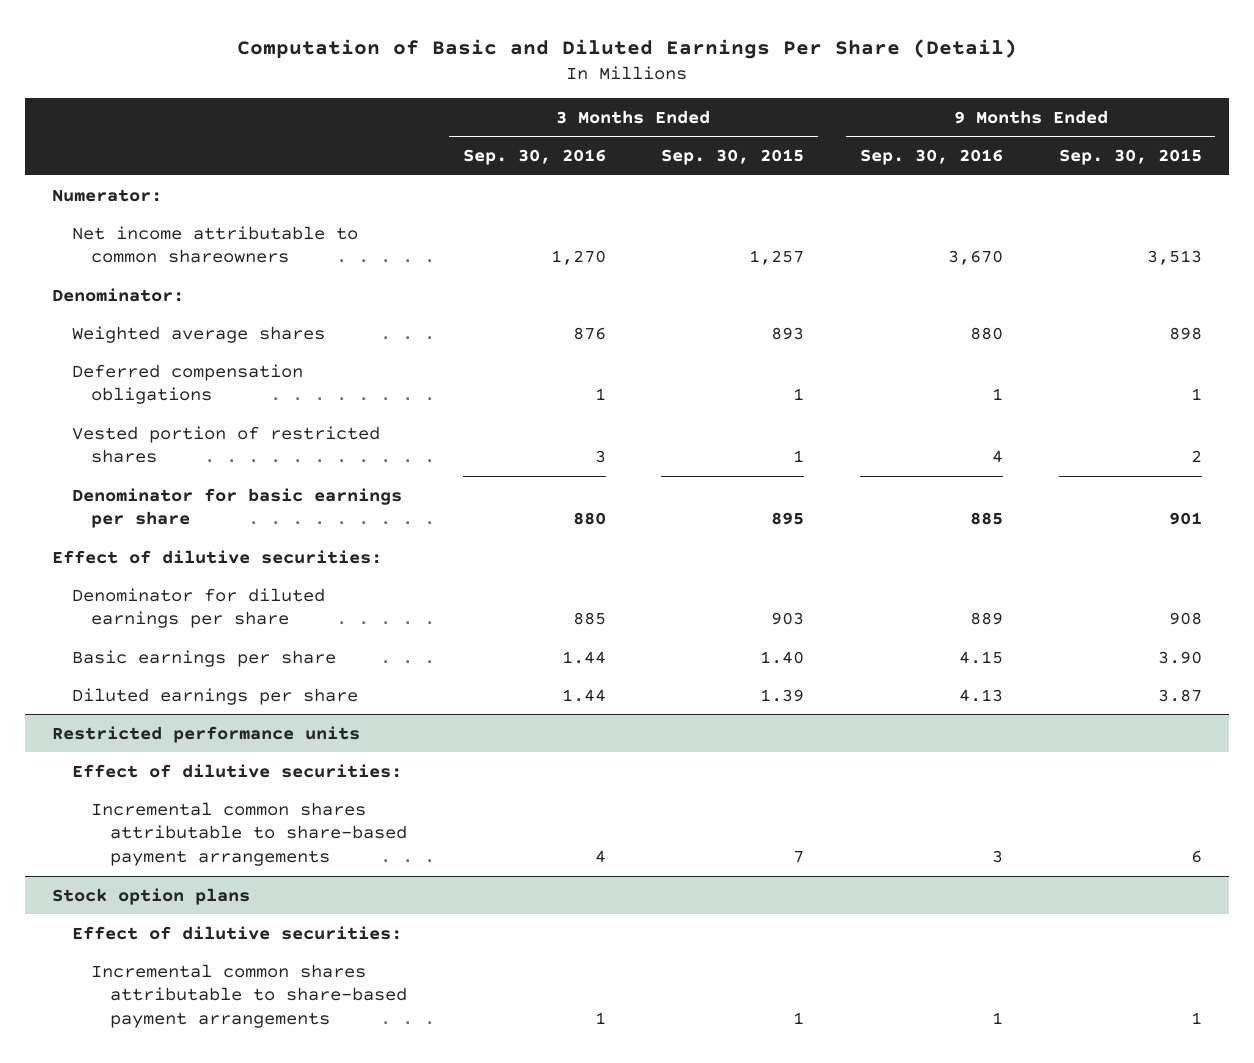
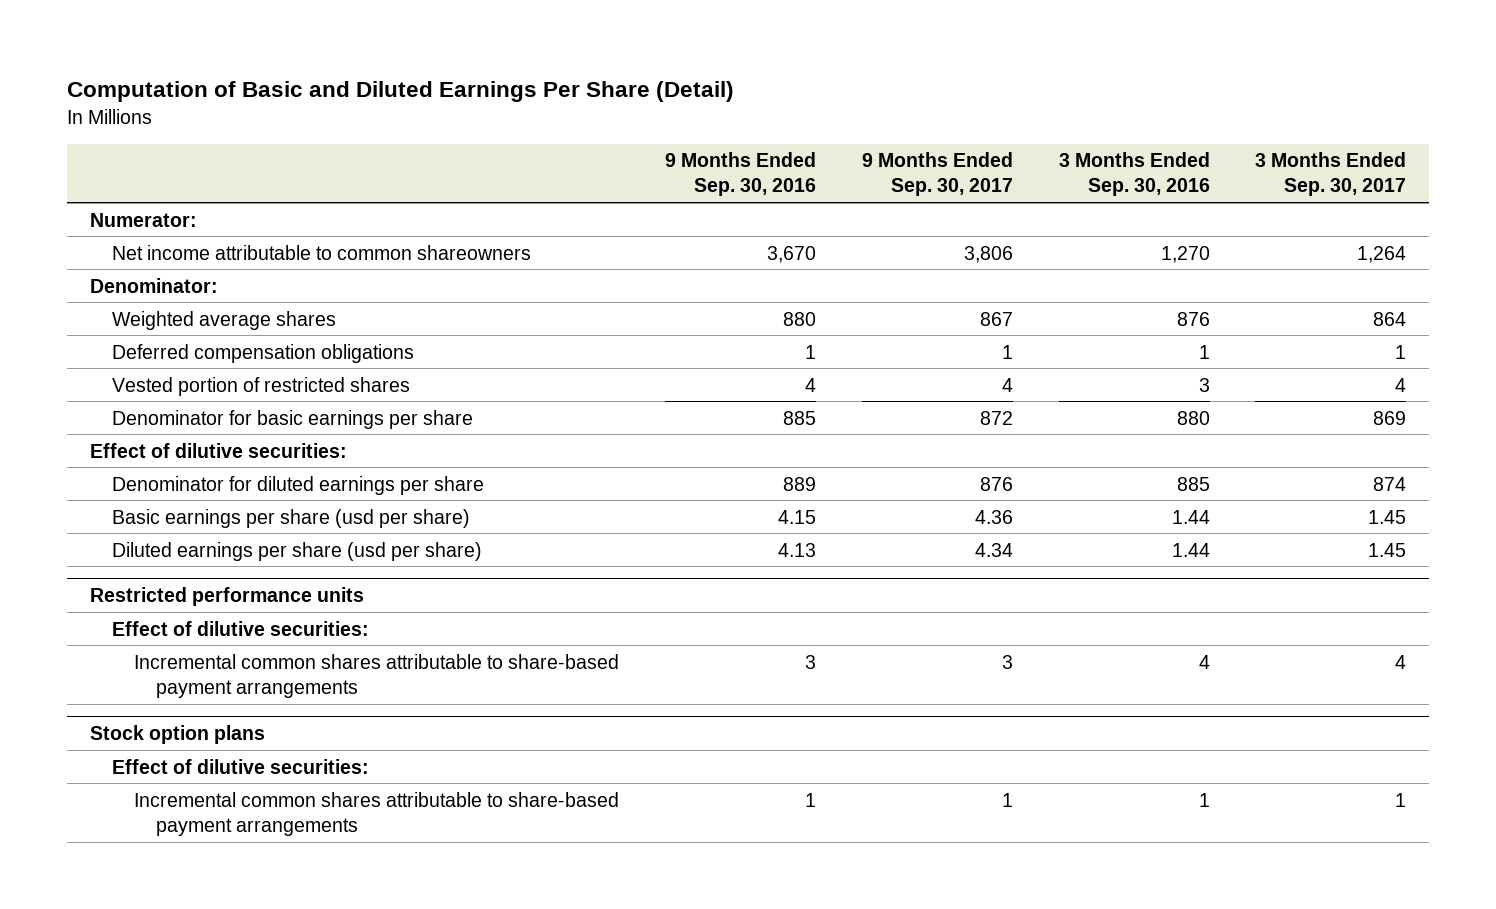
- | 3 Months Ended Sep. 30, 2016 | 3 Months Ended Sep. 30, 2015 | 9 Months Ended Sep. 30, 2016 | 9 Months Ended Sep. 30, 2015
+ | 9 Months Ended Sep. 30, 2016 | 9 Months Ended Sep. 30, 2017 | 3 Months Ended Sep. 30, 2016 | 3 Months Ended Sep. 30, 2017
- Basic earnings per share | 1.44 | 1.40 | 4.15 | 3.90
- Diluted earnings per share | 1.44 | 1.39 | 4.13 | 3.87
+ Basic earnings per share (usd per share) | 4.15 | 4.36 | 1.44 | 1.45
+ Diluted earnings per share (usd per share) | 4.13 | 4.34 | 1.44 | 1.45

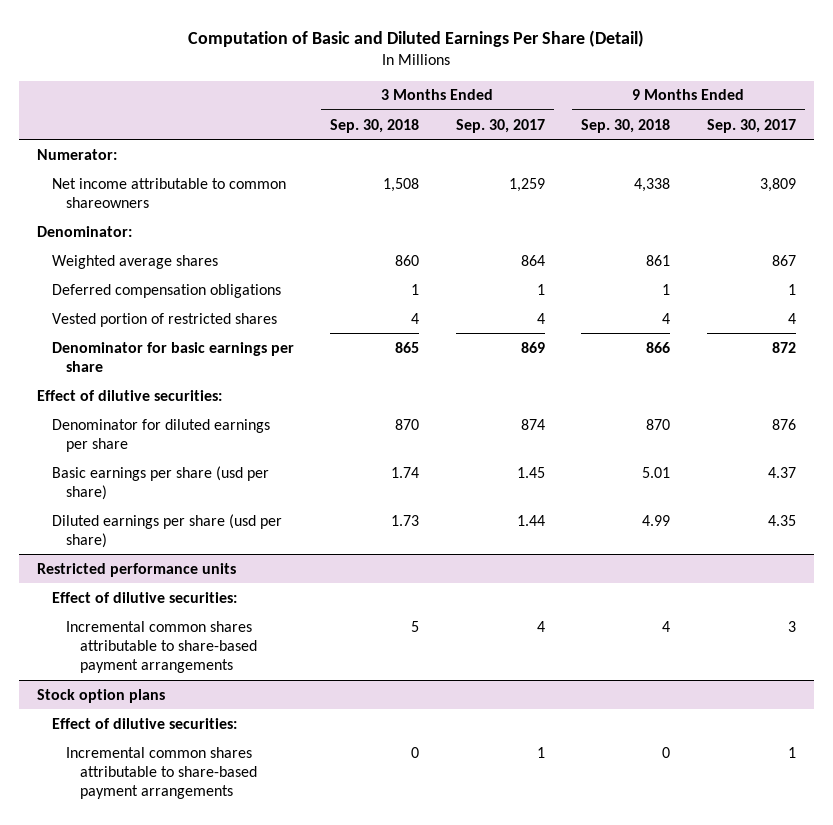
- | 9 Months Ended Sep. 30, 2016 | 9 Months Ended Sep. 30, 2017 | 3 Months Ended Sep. 30, 2016 | 3 Months Ended Sep. 30, 2017
+ | 3 Months Ended Sep. 30, 2018 | 3 Months Ended Sep. 30, 2017 | 9 Months Ended Sep. 30, 2018 | 9 Months Ended Sep. 30, 2017
- Net income attributable to common shareowners | 3,670 | 3,806 | 1,270 | 1,264
+ Net income attributable to common shareowners | 1,508 | 1,259 | 4,338 | 3,809
- Basic earnings per share (usd per share) | 4.15 | 4.36 | 1.44 | 1.45
- Diluted earnings per share (usd per share) | 4.13 | 4.34 | 1.44 | 1.45
+ Basic earnings per share (usd per share) | 1.74 | 1.45 | 5.01 | 4.37
+ Diluted earnings per share (usd per share) | 1.73 | 1.44 | 4.99 | 4.35

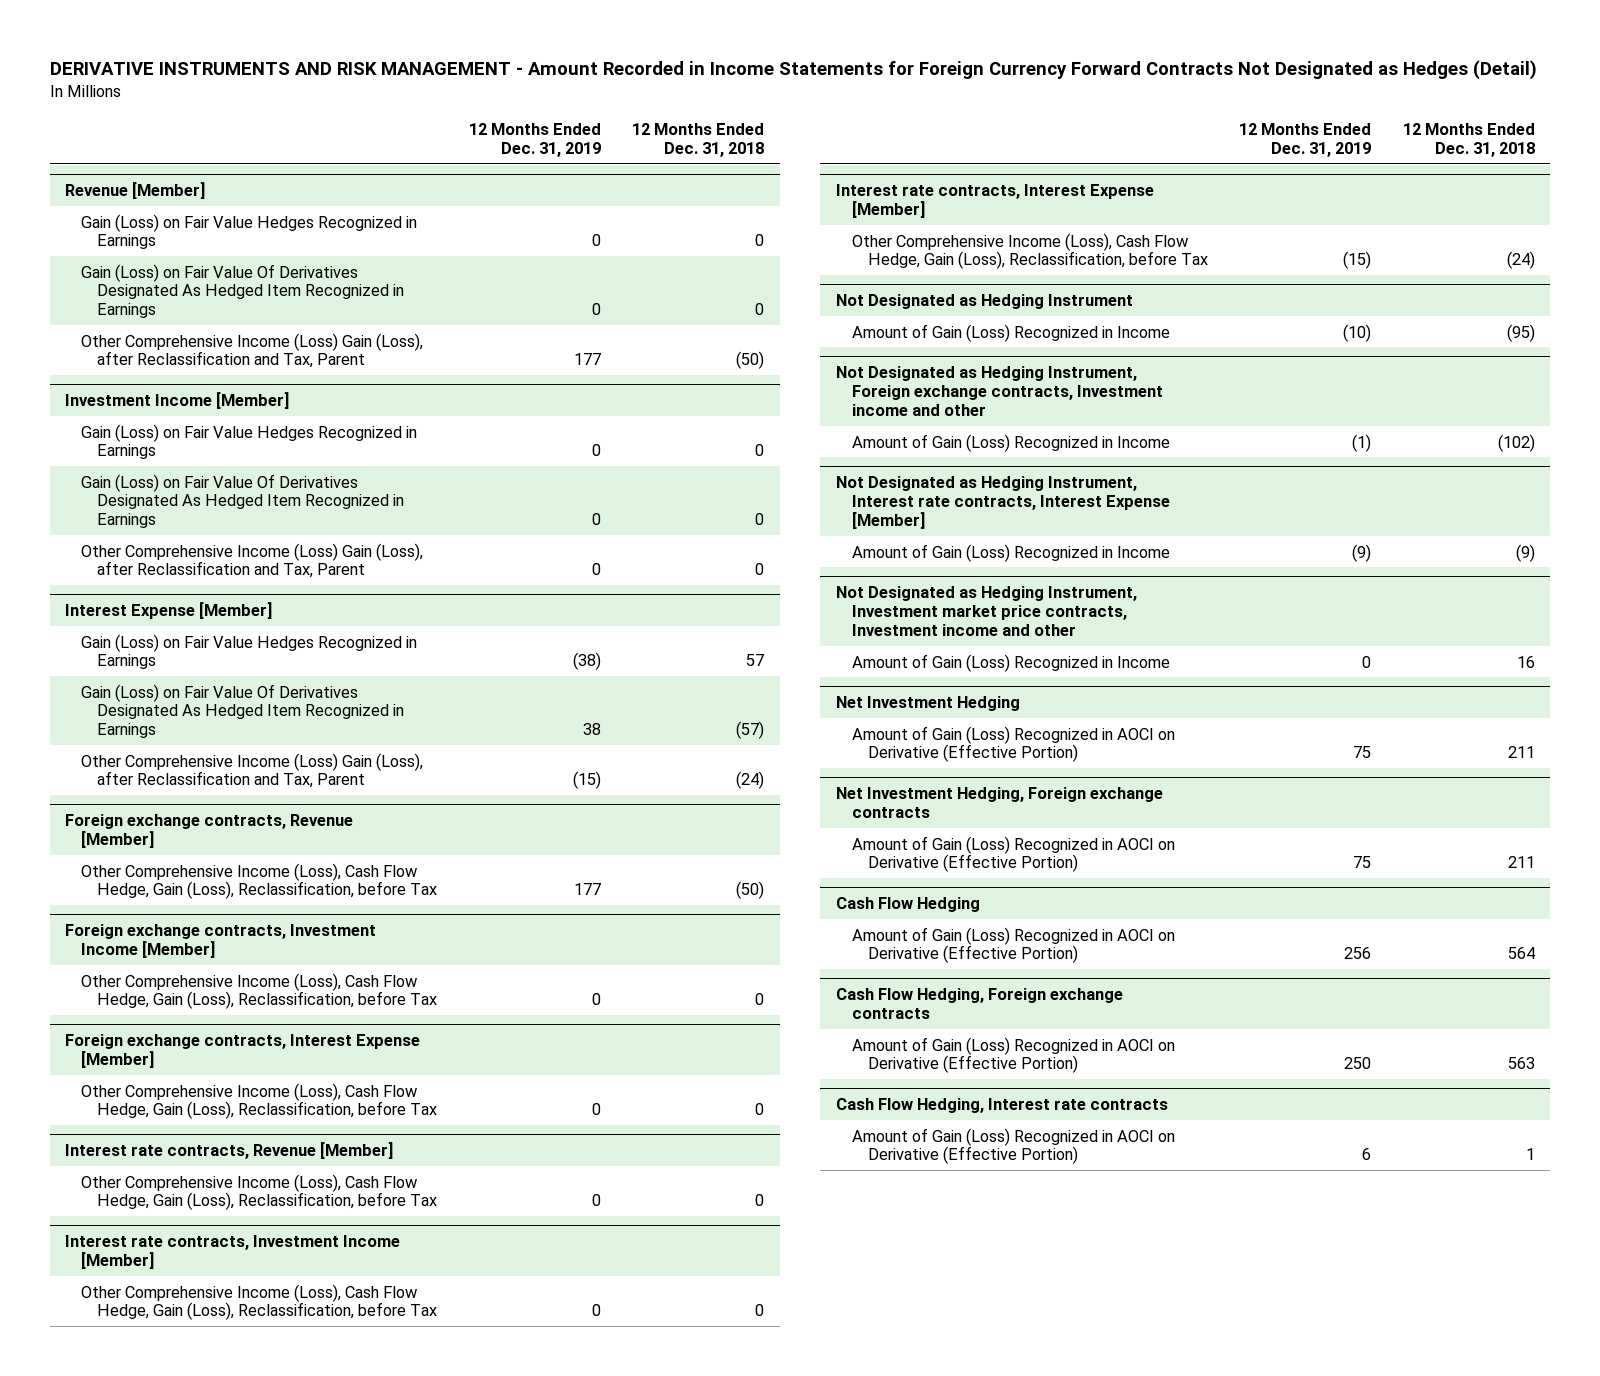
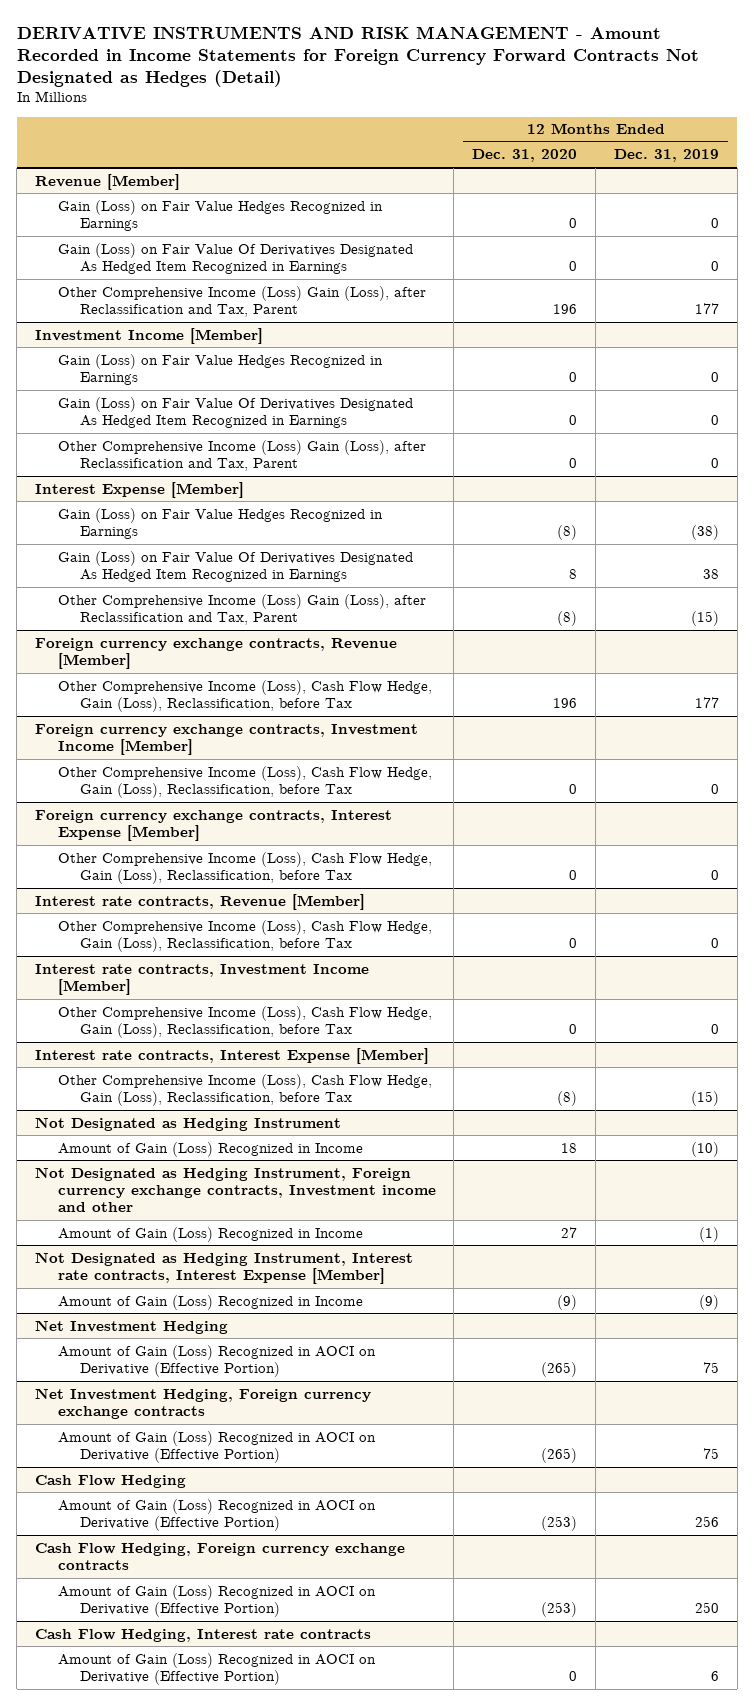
- | 12 Months Ended Dec. 31, 2019 | 12 Months Ended Dec. 31, 2018
+ | 12 Months Ended Dec. 31, 2020 | 12 Months Ended Dec. 31, 2019
- Foreign exchange contracts, Revenue [Member]
+ Foreign currency exchange contracts, Revenue [Member]
- Foreign exchange contracts, Investment Income [Member]
+ Foreign currency exchange contracts, Investment Income [Member]
- Foreign exchange contracts, Interest Expense [Member]
+ Foreign currency exchange contracts, Interest Expense [Member]
- Not Designated as Hedging Instrument, Foreign exchange contracts, Investment income and other
+ Not Designated as Hedging Instrument, Foreign currency exchange contracts, Investment income and other
- Not Designated as Hedging Instrument, Investment market price contracts, Investment income and other
- Amount of Gain (Loss) Recognized in Income | 0 | 16
- Net Investment Hedging, Foreign exchange contracts
+ Net Investment Hedging, Foreign currency exchange contracts
- Cash Flow Hedging, Foreign exchange contracts
+ Cash Flow Hedging, Foreign currency exchange contracts

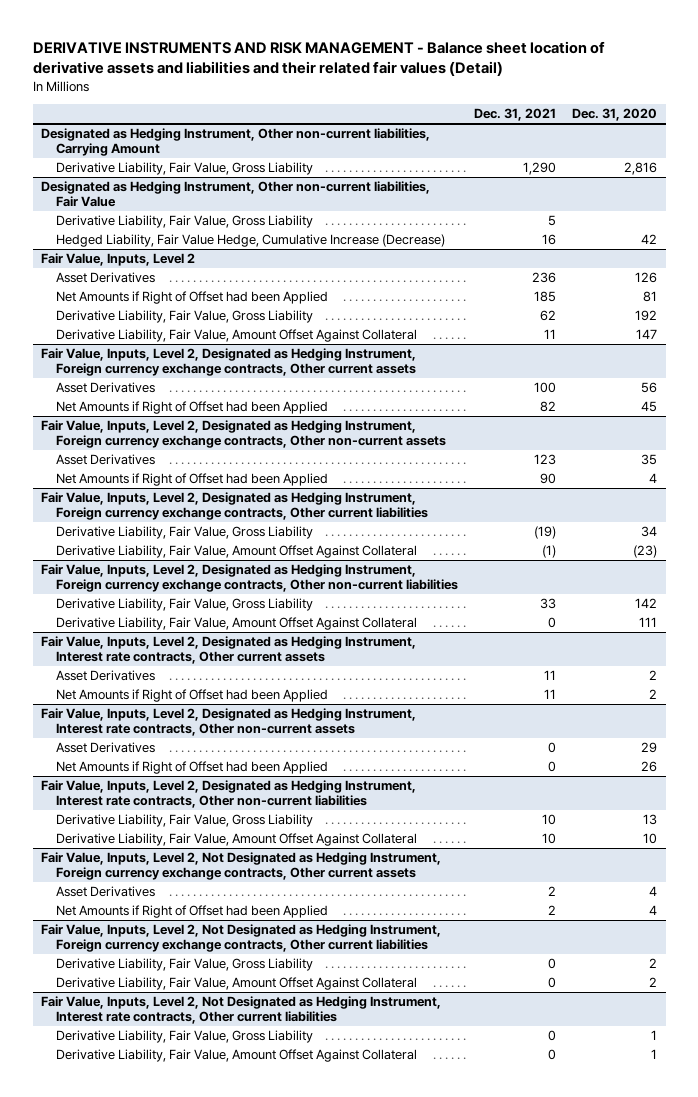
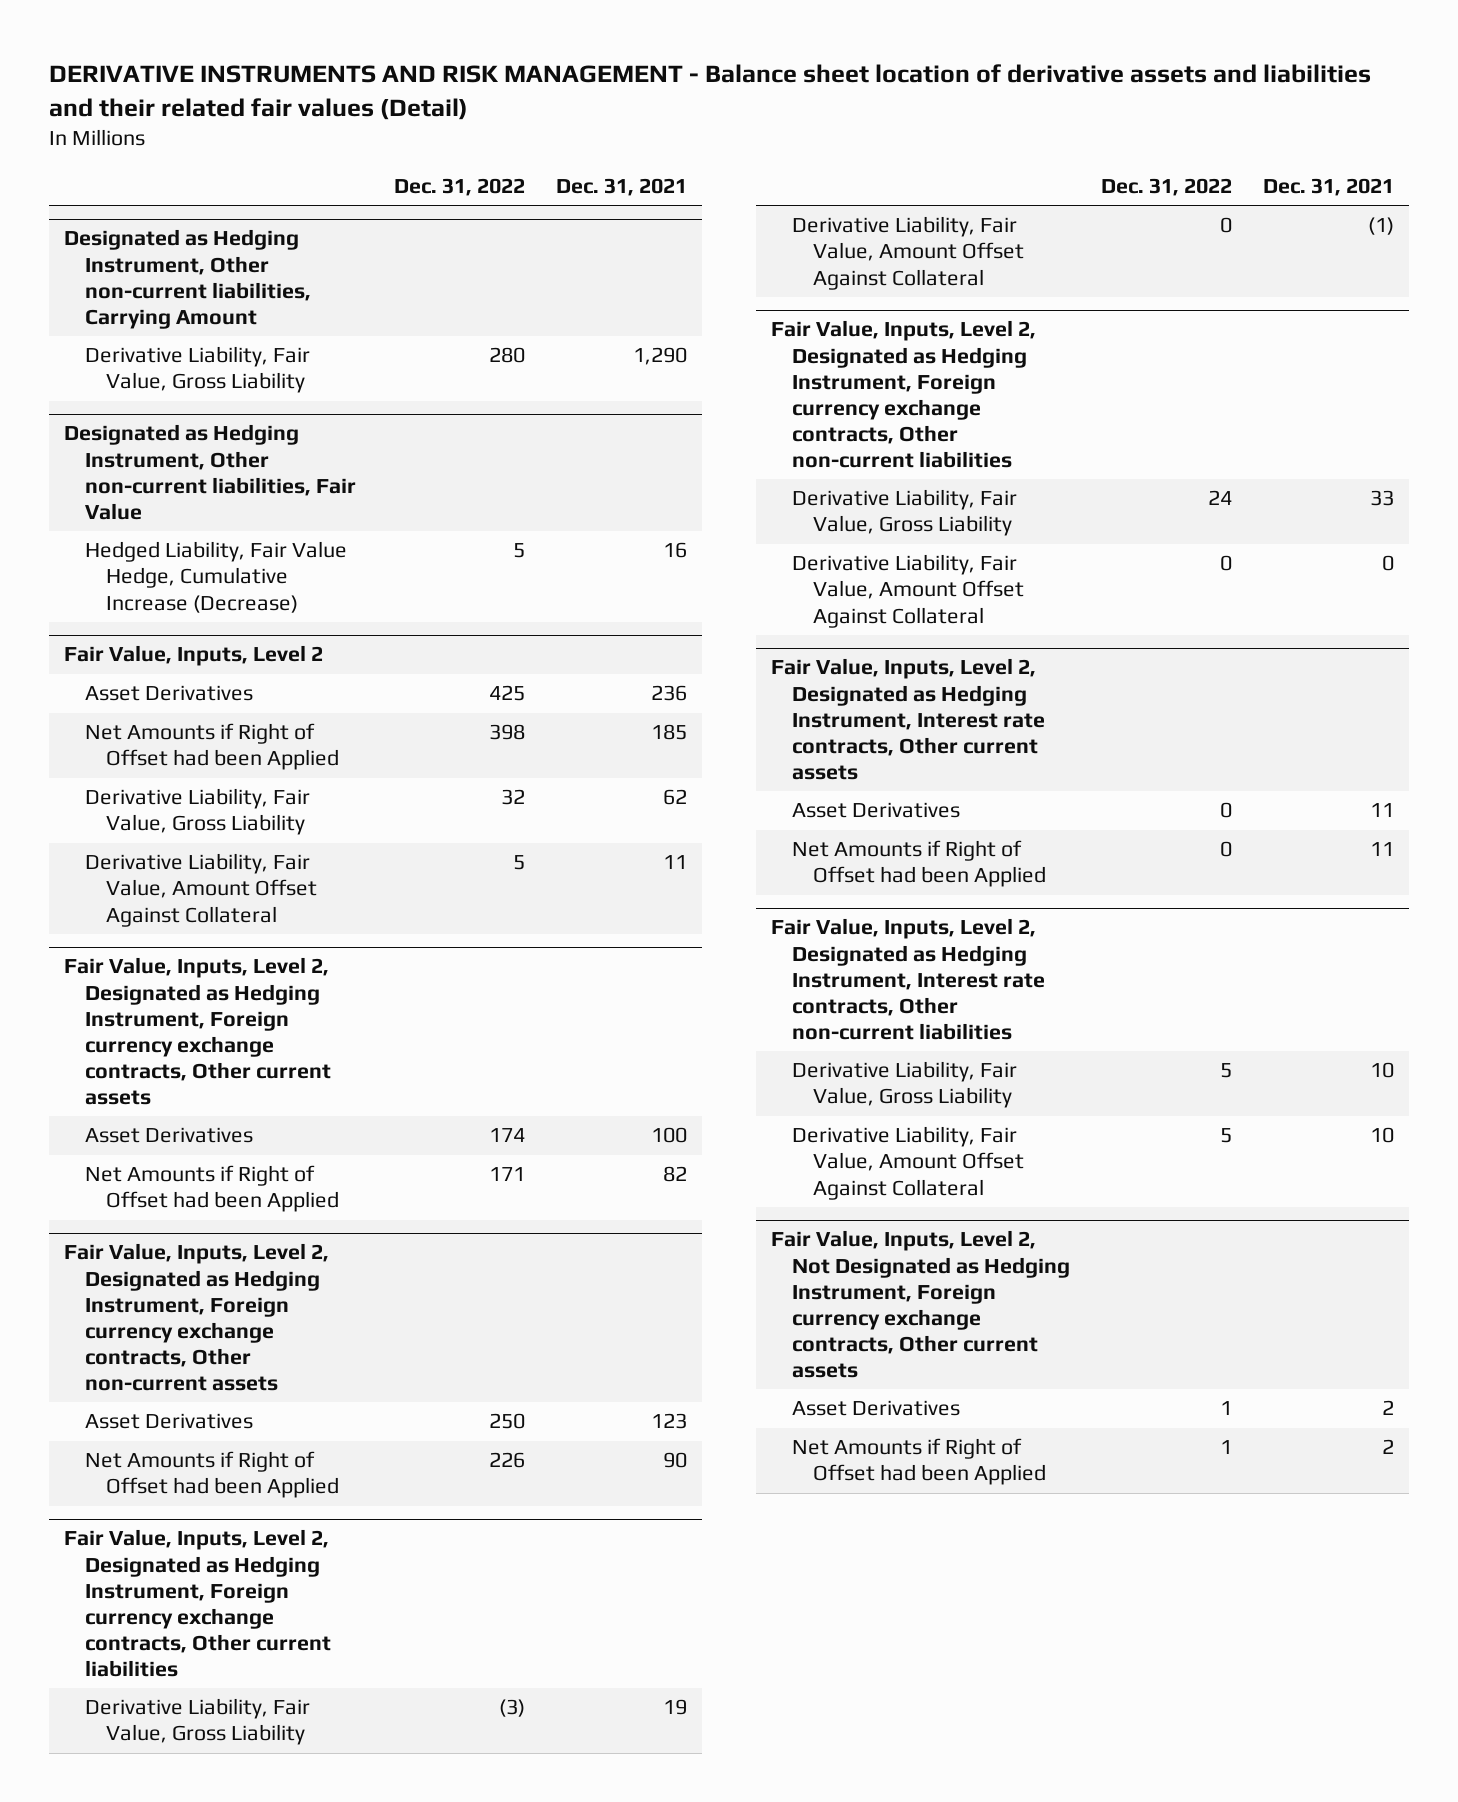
- | Dec. 31, 2021 | Dec. 31, 2020
+ | Dec. 31, 2022 | Dec. 31, 2021
@ Designated as Hedging Instrument, Other non-current liabilities, Fair Value
- Derivative Liability, Fair Value, Gross Liability | 5 |
@ Fair Value, Inputs, Level 2, Designated as Hedging Instrument, Foreign currency exchange contracts, Other current liabilities
- Derivative Liability, Fair Value, Gross Liability | (19) | 34
+ Derivative Liability, Fair Value, Gross Liability | (3) | 19
- Fair Value, Inputs, Level 2, Designated as Hedging Instrument, Interest rate contracts, Other non-current assets
- Asset Derivatives | 0 | 29
- Net Amounts if Right of Offset had been Applied | 0 | 26
- Fair Value, Inputs, Level 2, Not Designated as Hedging Instrument, Foreign currency exchange contracts, Other current liabilities
- Derivative Liability, Fair Value, Gross Liability | 0 | 2
- Derivative Liability, Fair Value, Amount Offset Against Collateral | 0 | 2
- Fair Value, Inputs, Level 2, Not Designated as Hedging Instrument, Interest rate contracts, Other current liabilities
- Derivative Liability, Fair Value, Gross Liability | 0 | 1
- Derivative Liability, Fair Value, Amount Offset Against Collateral | 0 | 1

